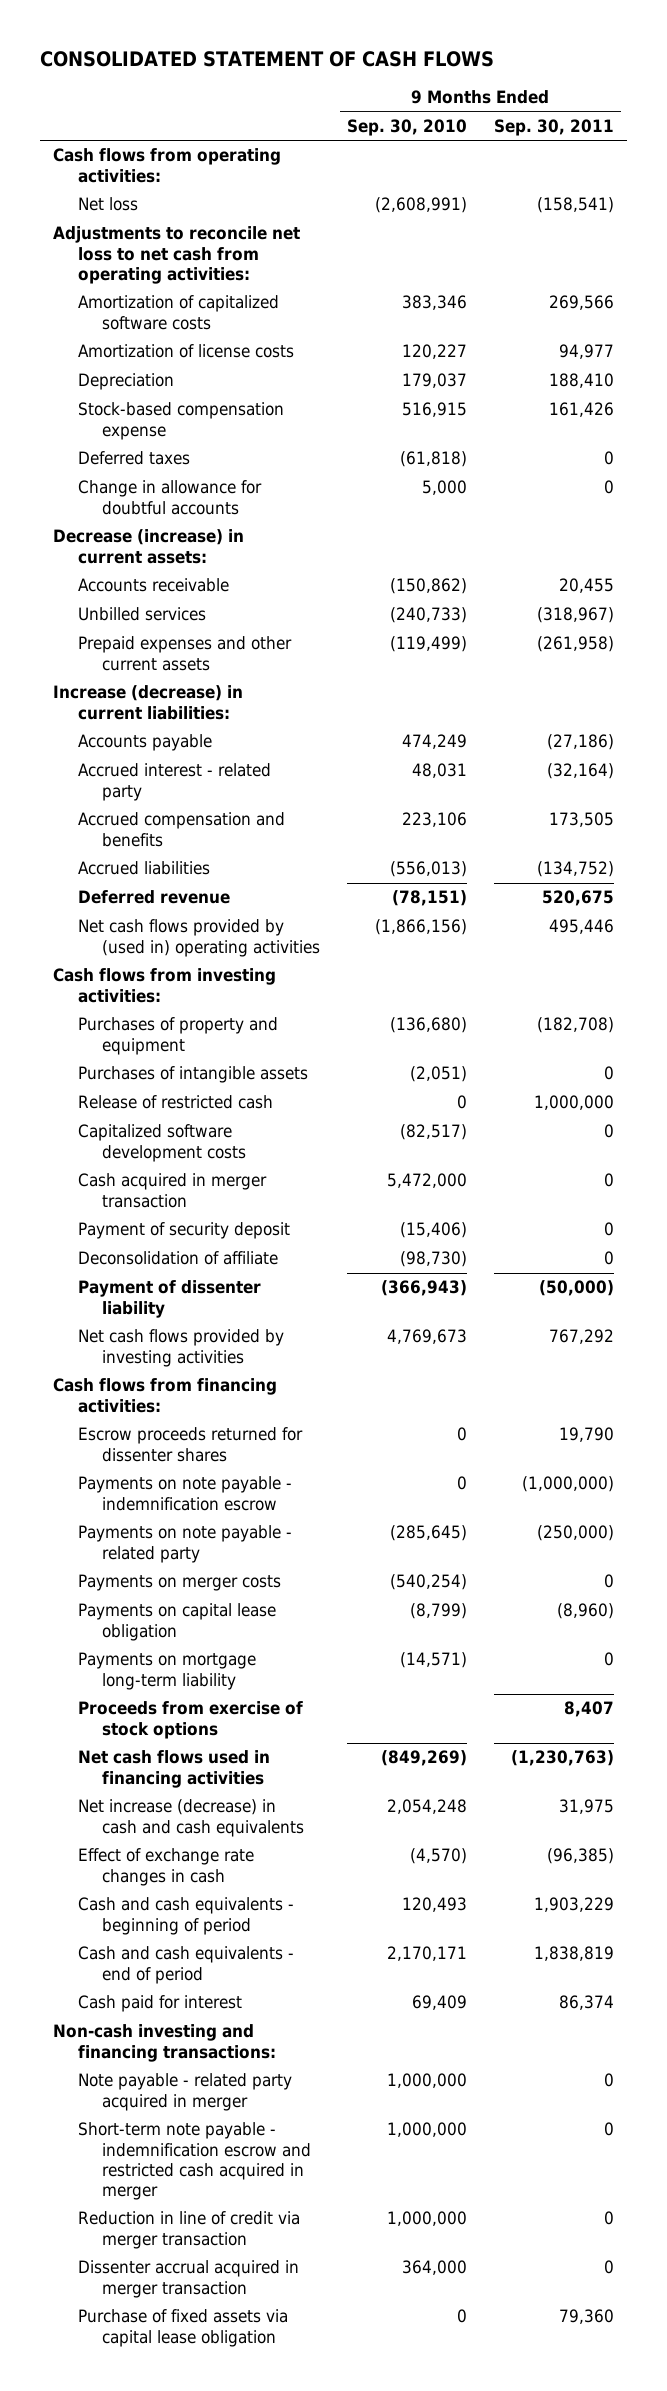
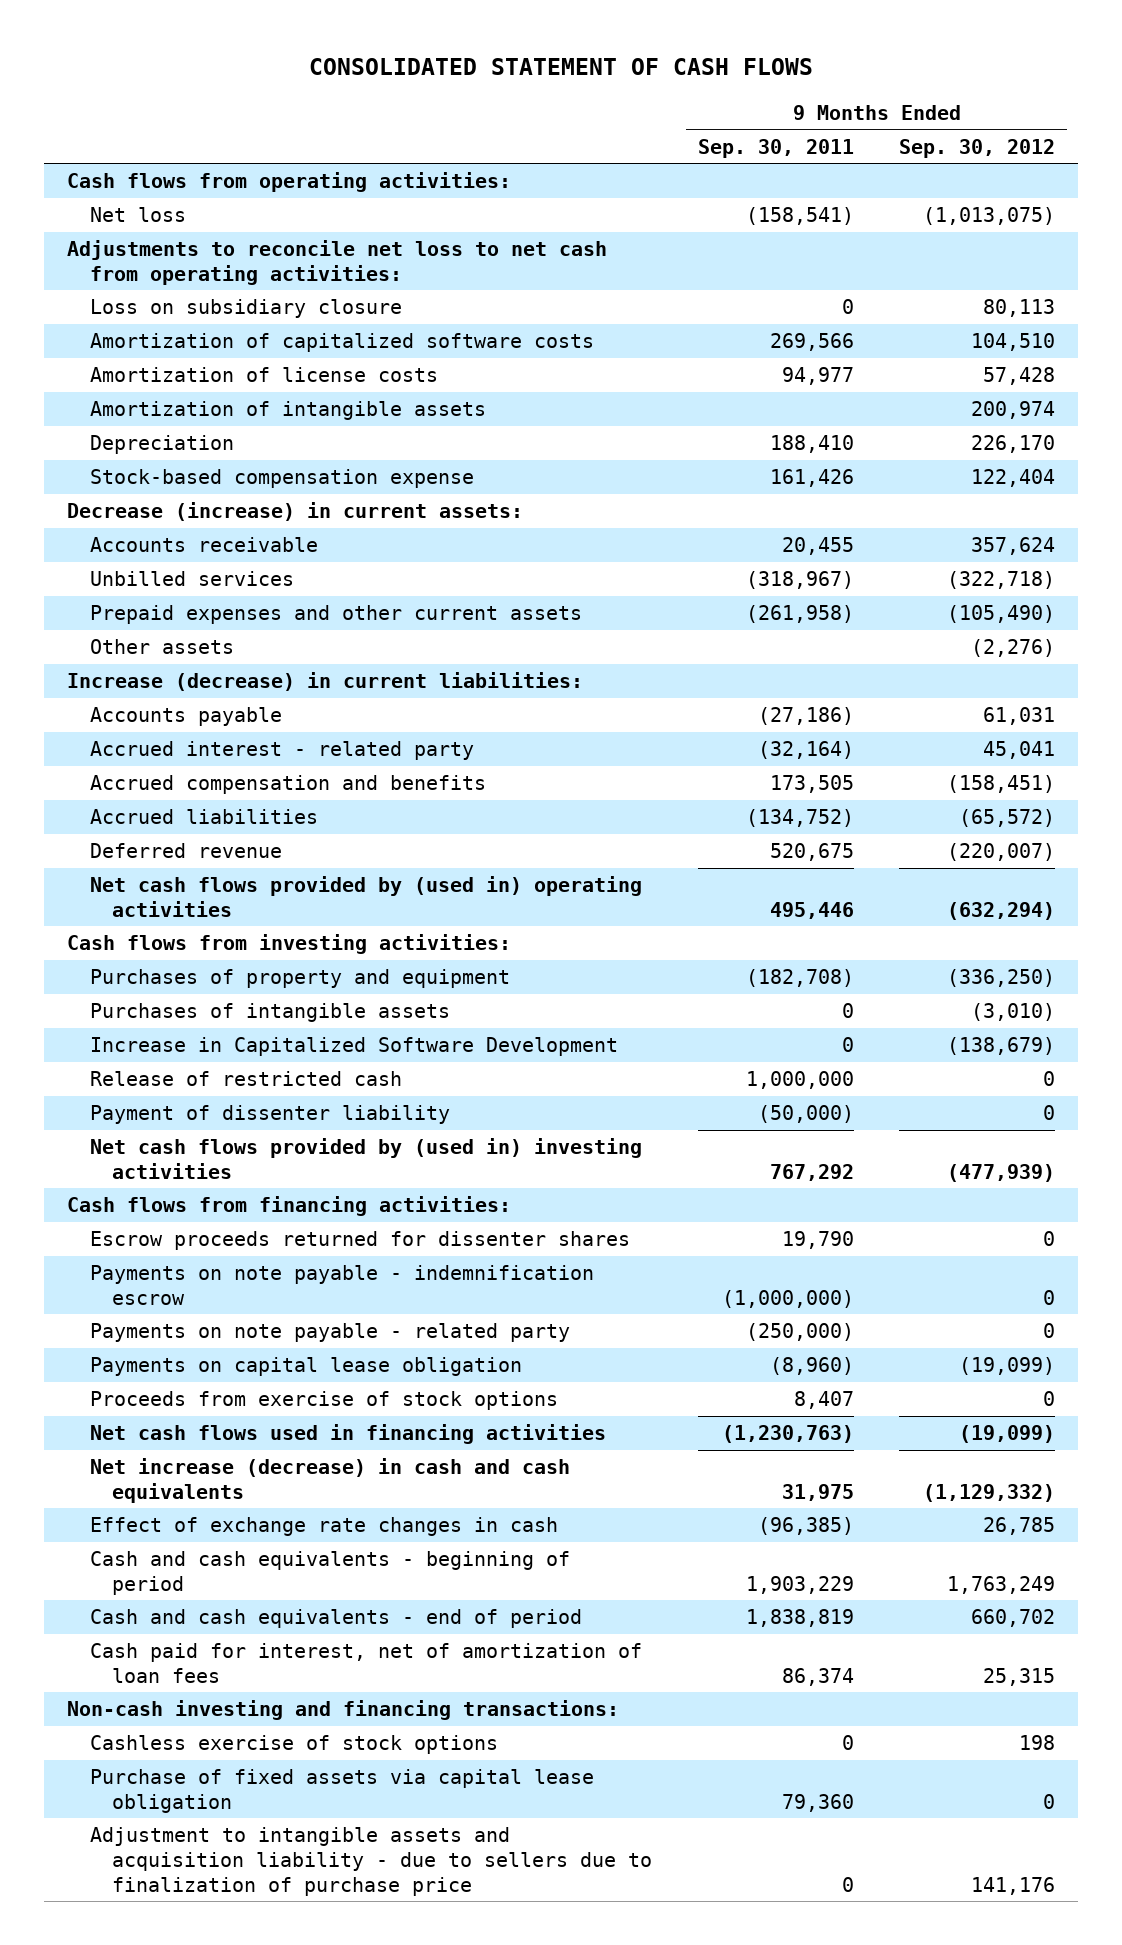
- | 9 Months Ended Sep. 30, 2010 | 9 Months Ended Sep. 30, 2011
+ | 9 Months Ended Sep. 30, 2011 | 9 Months Ended Sep. 30, 2012
+ Loss on subsidiary closure | 0 | 80,113
+ Amortization of intangible assets | | 200,974
- Deferred taxes | (61,818) | 0
- Change in allowance for doubtful accounts | 5,000 | 0
+ Other assets | | (2,276)
+ Increase in Capitalized Software Development | 0 | (138,679)
- Capitalized software development costs | (82,517) | 0
- Cash acquired in merger transaction | 5,472,000 | 0
- Payment of security deposit | (15,406) | 0
- Deconsolidation of affiliate | (98,730) | 0
- Net cash flows provided by investing activities | 4,769,673 | 767,292
+ Net cash flows provided by (used in) investing activities | 767,292 | (477,939)
- Payments on merger costs | (540,254) | 0
- Payments on mortgage long-term liability | (14,571) | 0
- Cash paid for interest | 69,409 | 86,374
+ Cash paid for interest, net of amortization of loan fees | 86,374 | 25,315
- Note payable - related party acquired in merger | 1,000,000 | 0
- Short-term note payable - indemnification escrow and restricted cash acquired in merger | 1,000,000 | 0
- Reduction in line of credit via merger transaction | 1,000,000 | 0
- Dissenter accrual acquired in merger transaction | 364,000 | 0
+ Cashless exercise of stock options | 0 | 198
+ Adjustment to intangible assets and acquisition liability - due to sellers due to finalization of purchase price | 0 | 141,176

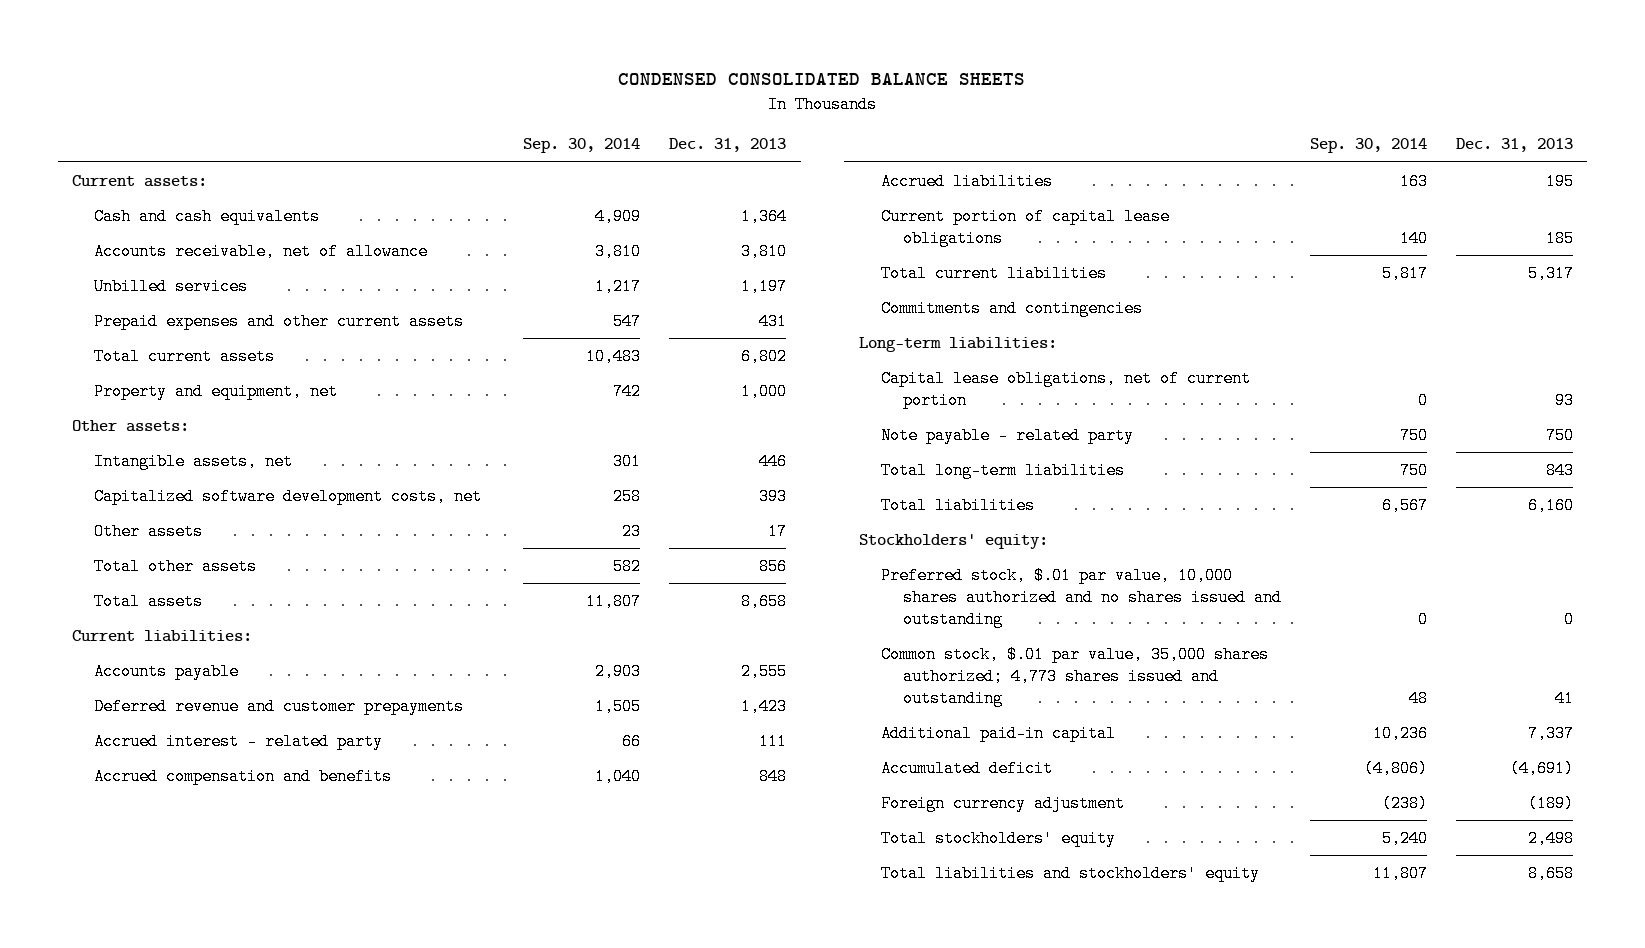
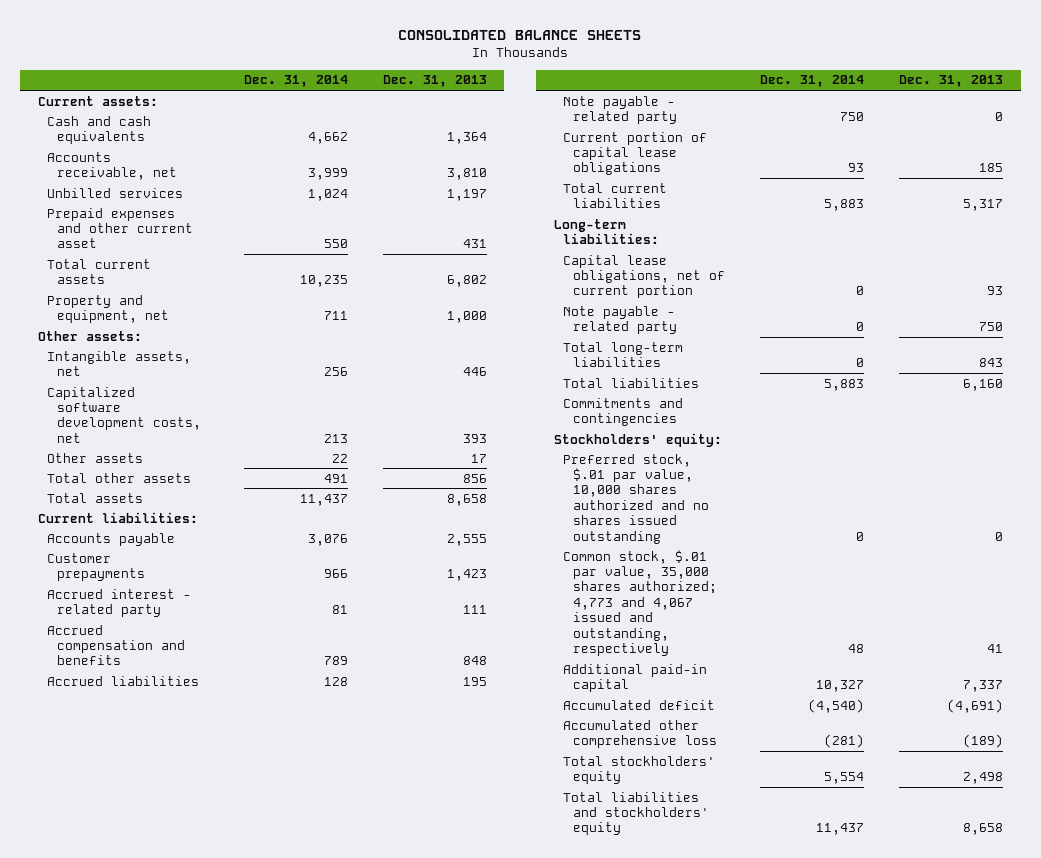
- CONDENSED CONSOLIDATED BALANCE SHEETS
+ CONSOLIDATED BALANCE SHEETS
- | Sep. 30, 2014 | Dec. 31, 2013
+ | Dec. 31, 2014 | Dec. 31, 2013
- Accounts receivable, net of allowance | 3,810 | 3,810
+ Accounts receivable, net | 3,999 | 3,810
- Prepaid expenses and other current assets | 547 | 431
+ Prepaid expenses and other current asset | 550 | 431
- Deferred revenue and customer prepayments | 1,505 | 1,423
+ Customer prepayments | 966 | 1,423
+ Note payable - related party | 750 | 0
moved down: Commitments and contingencies
- Preferred stock, $.01 par value, 10,000 shares authorized and no shares issued and outstanding | 0 | 0
- Common stock, $.01 par value, 35,000 shares authorized; 4,773 shares issued and outstanding | 48 | 41
+ Preferred stock, $.01 par value, 10,000 shares authorized and no shares issued outstanding | 0 | 0
+ Common stock, $.01 par value, 35,000 shares authorized; 4,773 and 4,067 issued and outstanding, respectively | 48 | 41
- Foreign currency adjustment | (238) | (189)
+ Accumulated other comprehensive loss | (281) | (189)

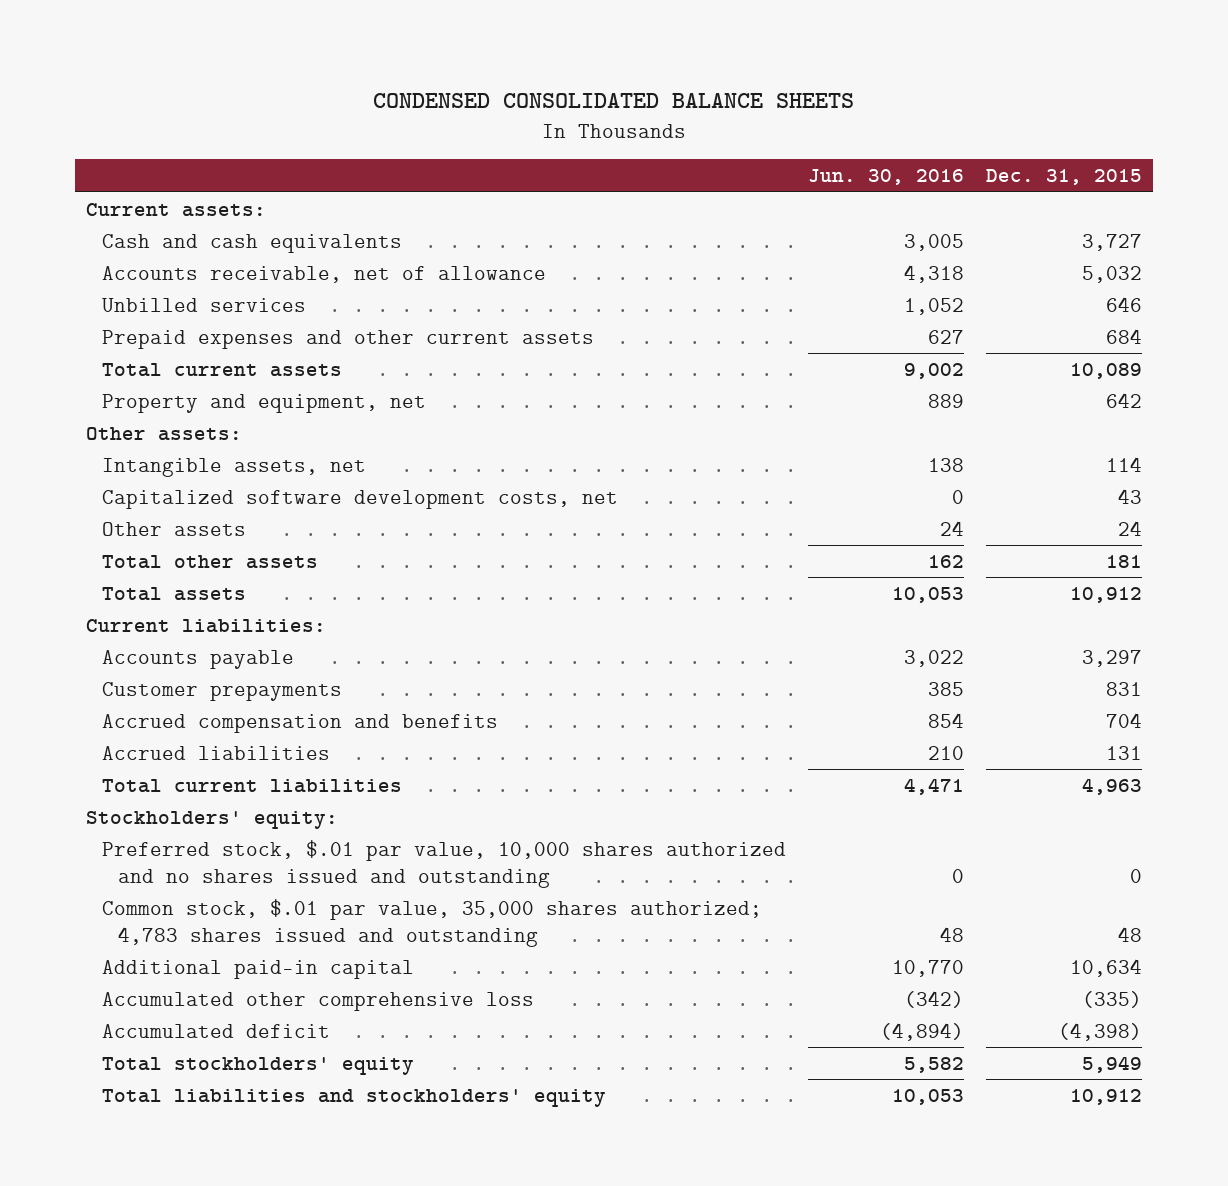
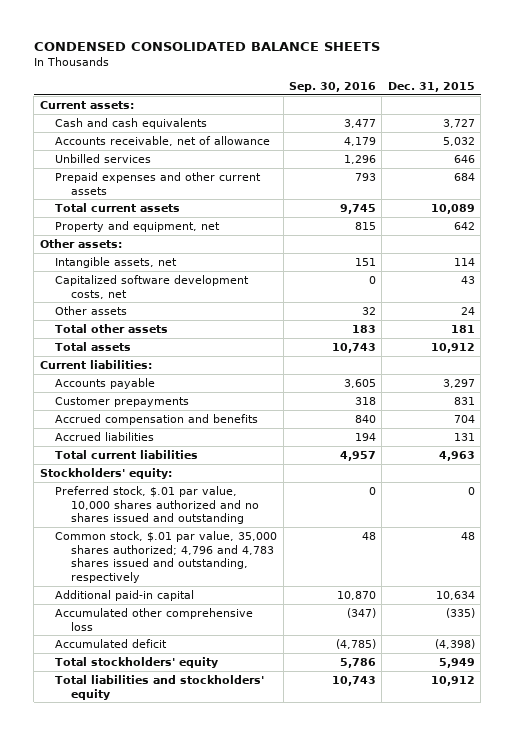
- | Jun. 30, 2016 | Dec. 31, 2015
+ | Sep. 30, 2016 | Dec. 31, 2015
- Common stock, $.01 par value, 35,000 shares authorized; 4,783 shares issued and outstanding | 48 | 48
+ Common stock, $.01 par value, 35,000 shares authorized; 4,796 and 4,783 shares issued and outstanding, respectively | 48 | 48

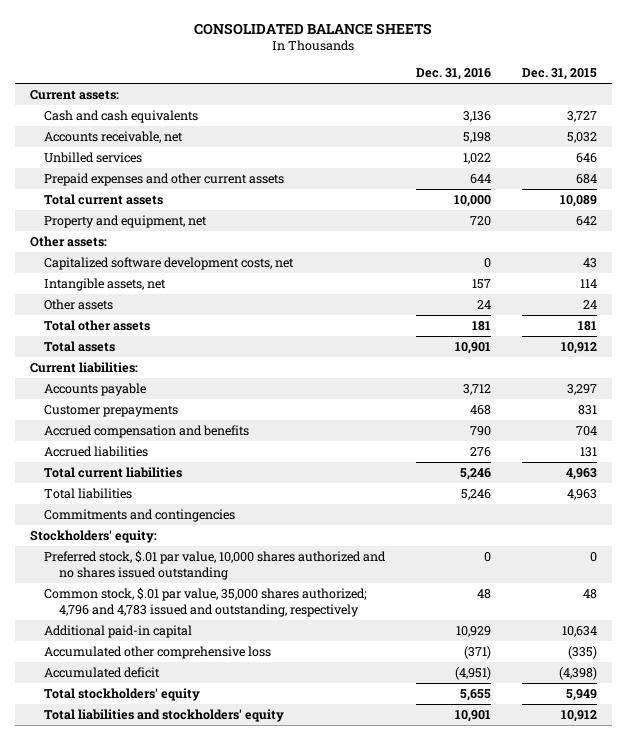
- CONDENSED CONSOLIDATED BALANCE SHEETS
+ CONSOLIDATED BALANCE SHEETS
- | Sep. 30, 2016 | Dec. 31, 2015
+ | Dec. 31, 2016 | Dec. 31, 2015
- Accounts receivable, net of allowance | 4,179 | 5,032
+ Accounts receivable, net | 5,198 | 5,032
moved down: Intangible assets, net | 157 | 114
+ Total liabilities | 5,246 | 4,963
+ Commitments and contingencies
- Preferred stock, $.01 par value, 10,000 shares authorized and no shares issued and outstanding | 0 | 0
- Common stock, $.01 par value, 35,000 shares authorized; 4,796 and 4,783 shares issued and outstanding, respectively | 48 | 48
+ Preferred stock, $.01 par value, 10,000 shares authorized and no shares issued outstanding | 0 | 0
+ Common stock, $.01 par value, 35,000 shares authorized; 4,796 and 4,783 issued and outstanding, respectively | 48 | 48

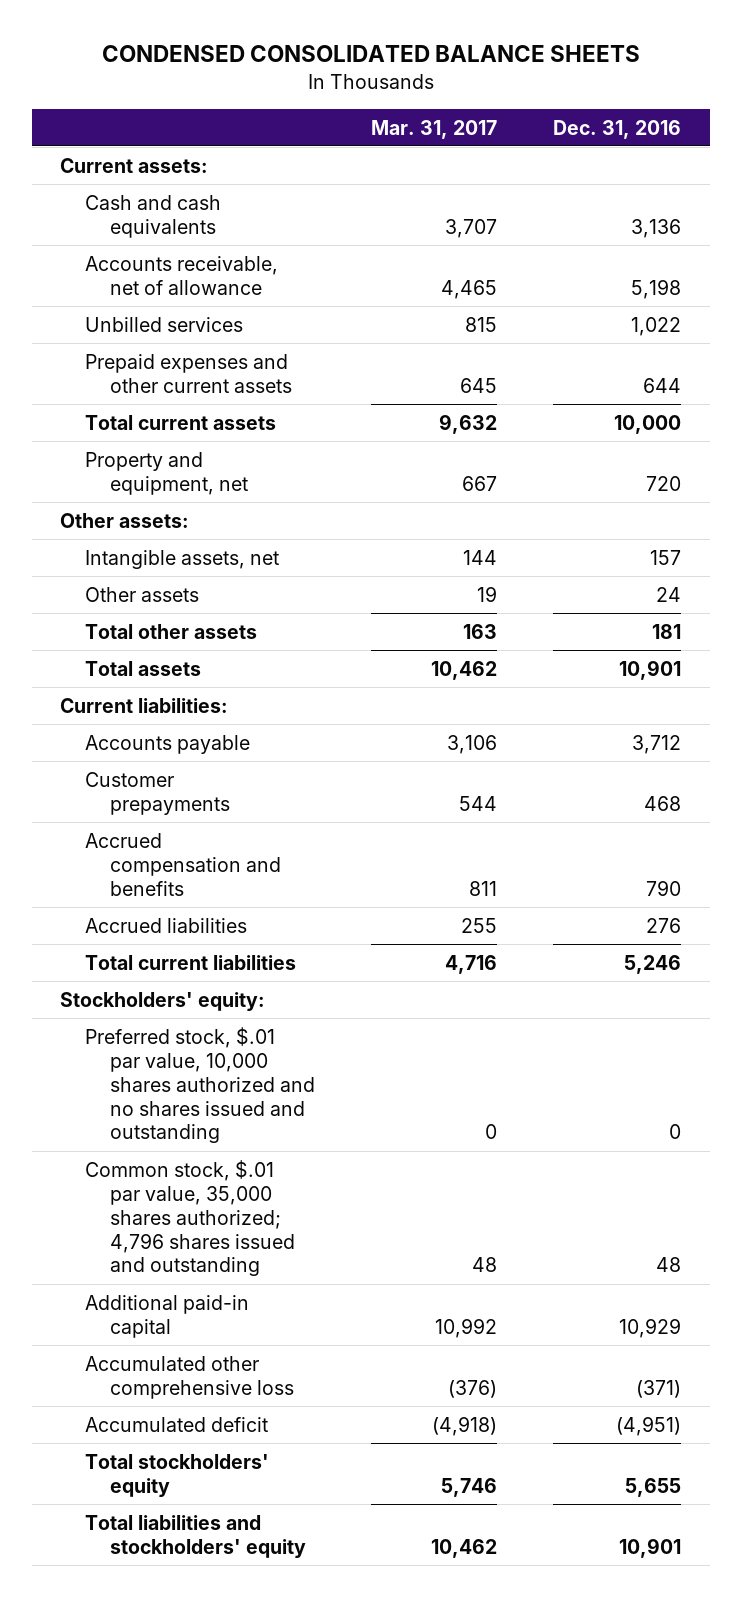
- CONSOLIDATED BALANCE SHEETS
+ CONDENSED CONSOLIDATED BALANCE SHEETS
- | Dec. 31, 2016 | Dec. 31, 2015
+ | Mar. 31, 2017 | Dec. 31, 2016
- Accounts receivable, net | 5,198 | 5,032
+ Accounts receivable, net of allowance | 4,465 | 5,198
- Capitalized software development costs, net | 0 | 43
- Total liabilities | 5,246 | 4,963
- Commitments and contingencies
- Preferred stock, $.01 par value, 10,000 shares authorized and no shares issued outstanding | 0 | 0
- Common stock, $.01 par value, 35,000 shares authorized; 4,796 and 4,783 issued and outstanding, respectively | 48 | 48
+ Preferred stock, $.01 par value, 10,000 shares authorized and no shares issued and outstanding | 0 | 0
+ Common stock, $.01 par value, 35,000 shares authorized; 4,796 shares issued and outstanding | 48 | 48

